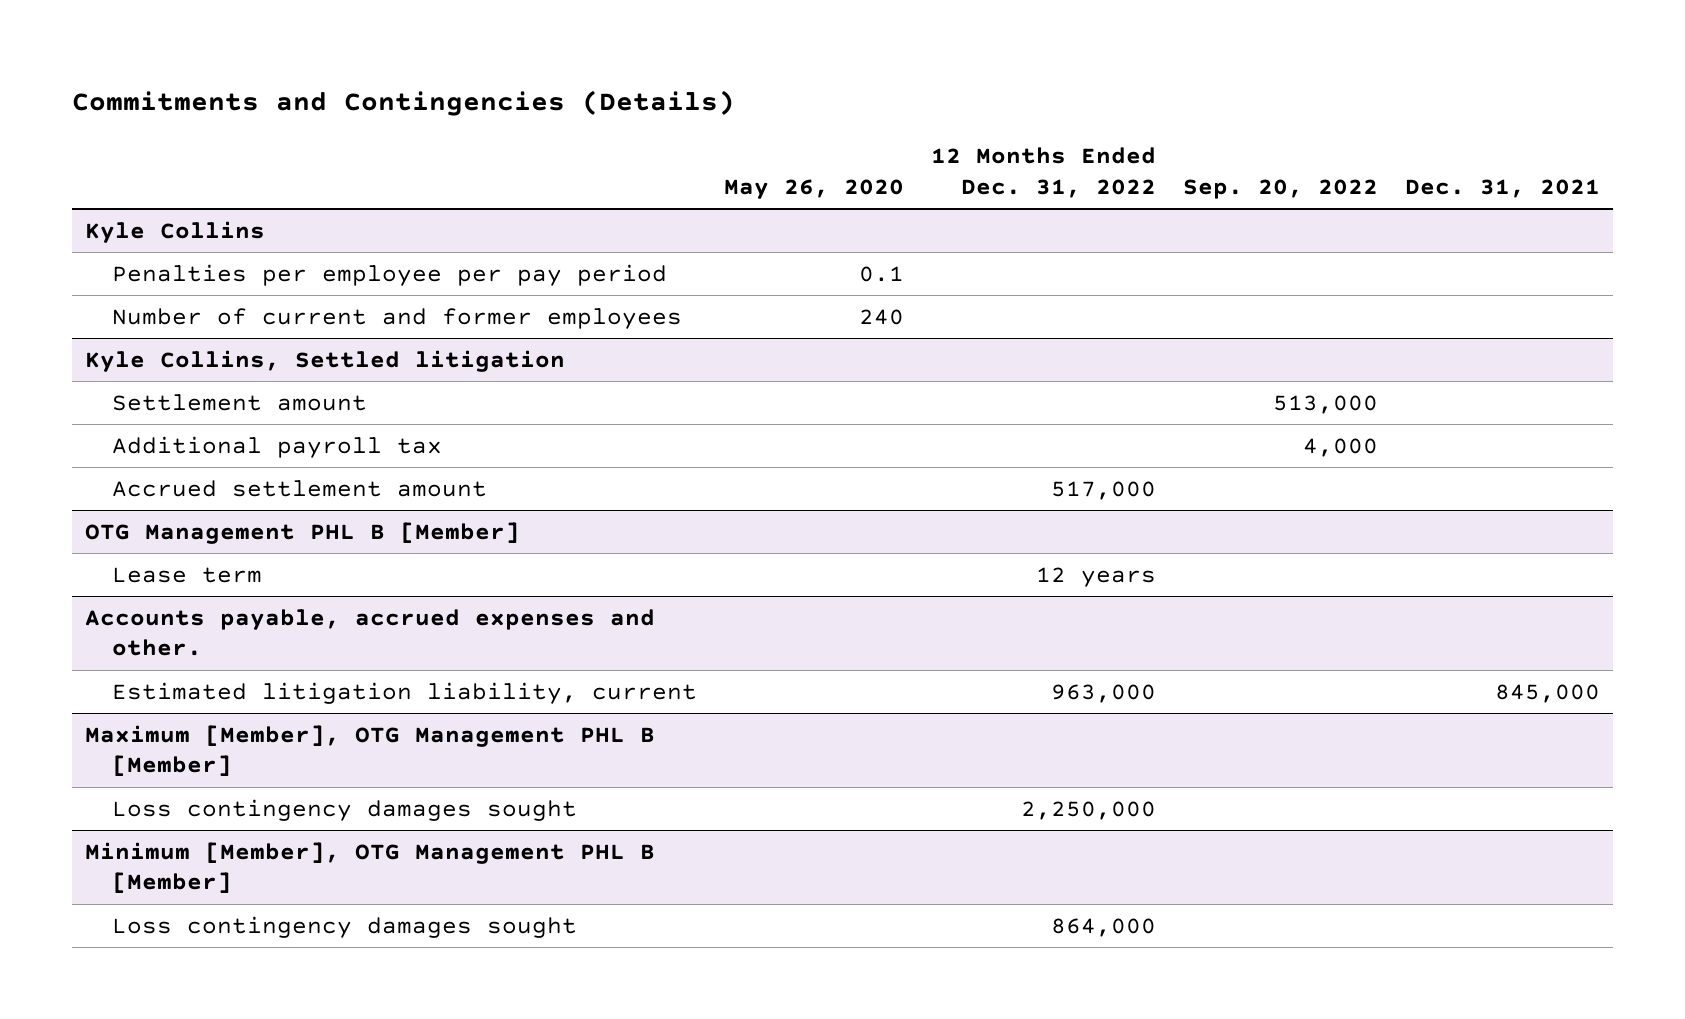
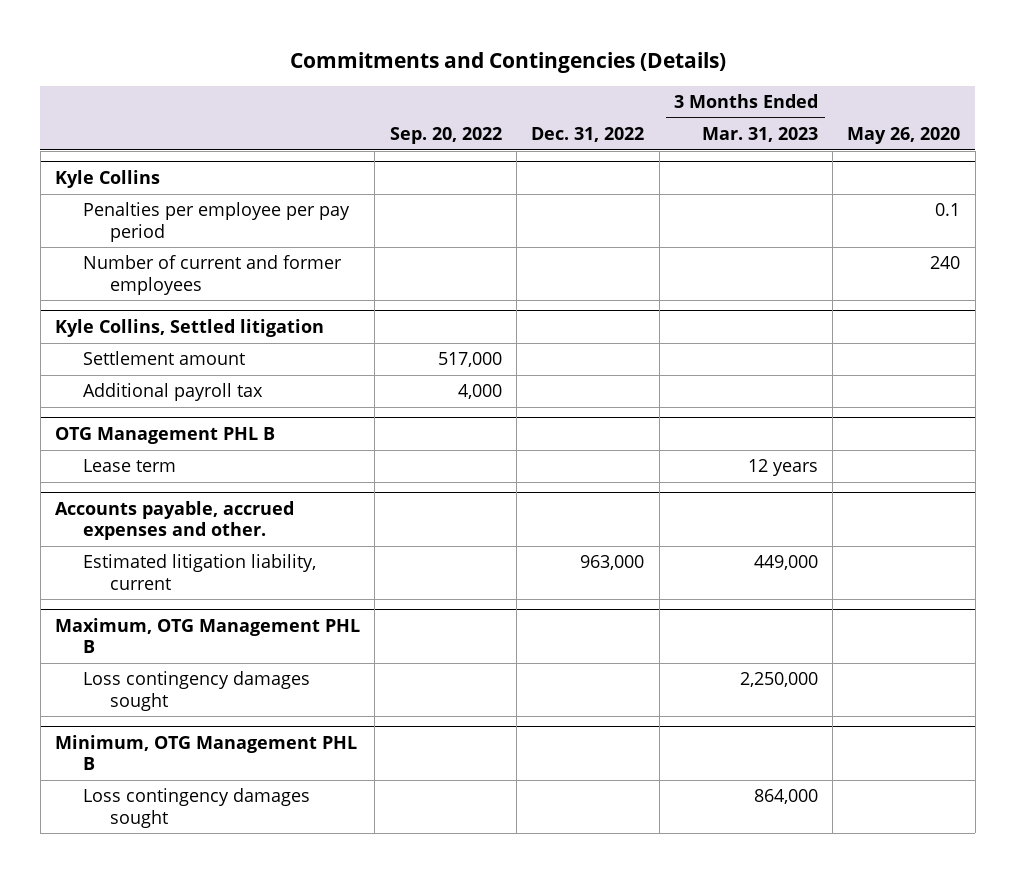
- | May 26, 2020 | 12 Months Ended Dec. 31, 2022 | Sep. 20, 2022 | Dec. 31, 2021
+ | Sep. 20, 2022 | Dec. 31, 2022 | 3 Months Ended Mar. 31, 2023 | May 26, 2020
@ Kyle Collins, Settled litigation
- Settlement amount | | | 513,000 |
+ Settlement amount | 517,000 | | |
- Accrued settlement amount | | 517,000 | |
- OTG Management PHL B [Member]
+ OTG Management PHL B
- Maximum [Member], OTG Management PHL B [Member]
+ Maximum, OTG Management PHL B
- Minimum [Member], OTG Management PHL B [Member]
+ Minimum, OTG Management PHL B

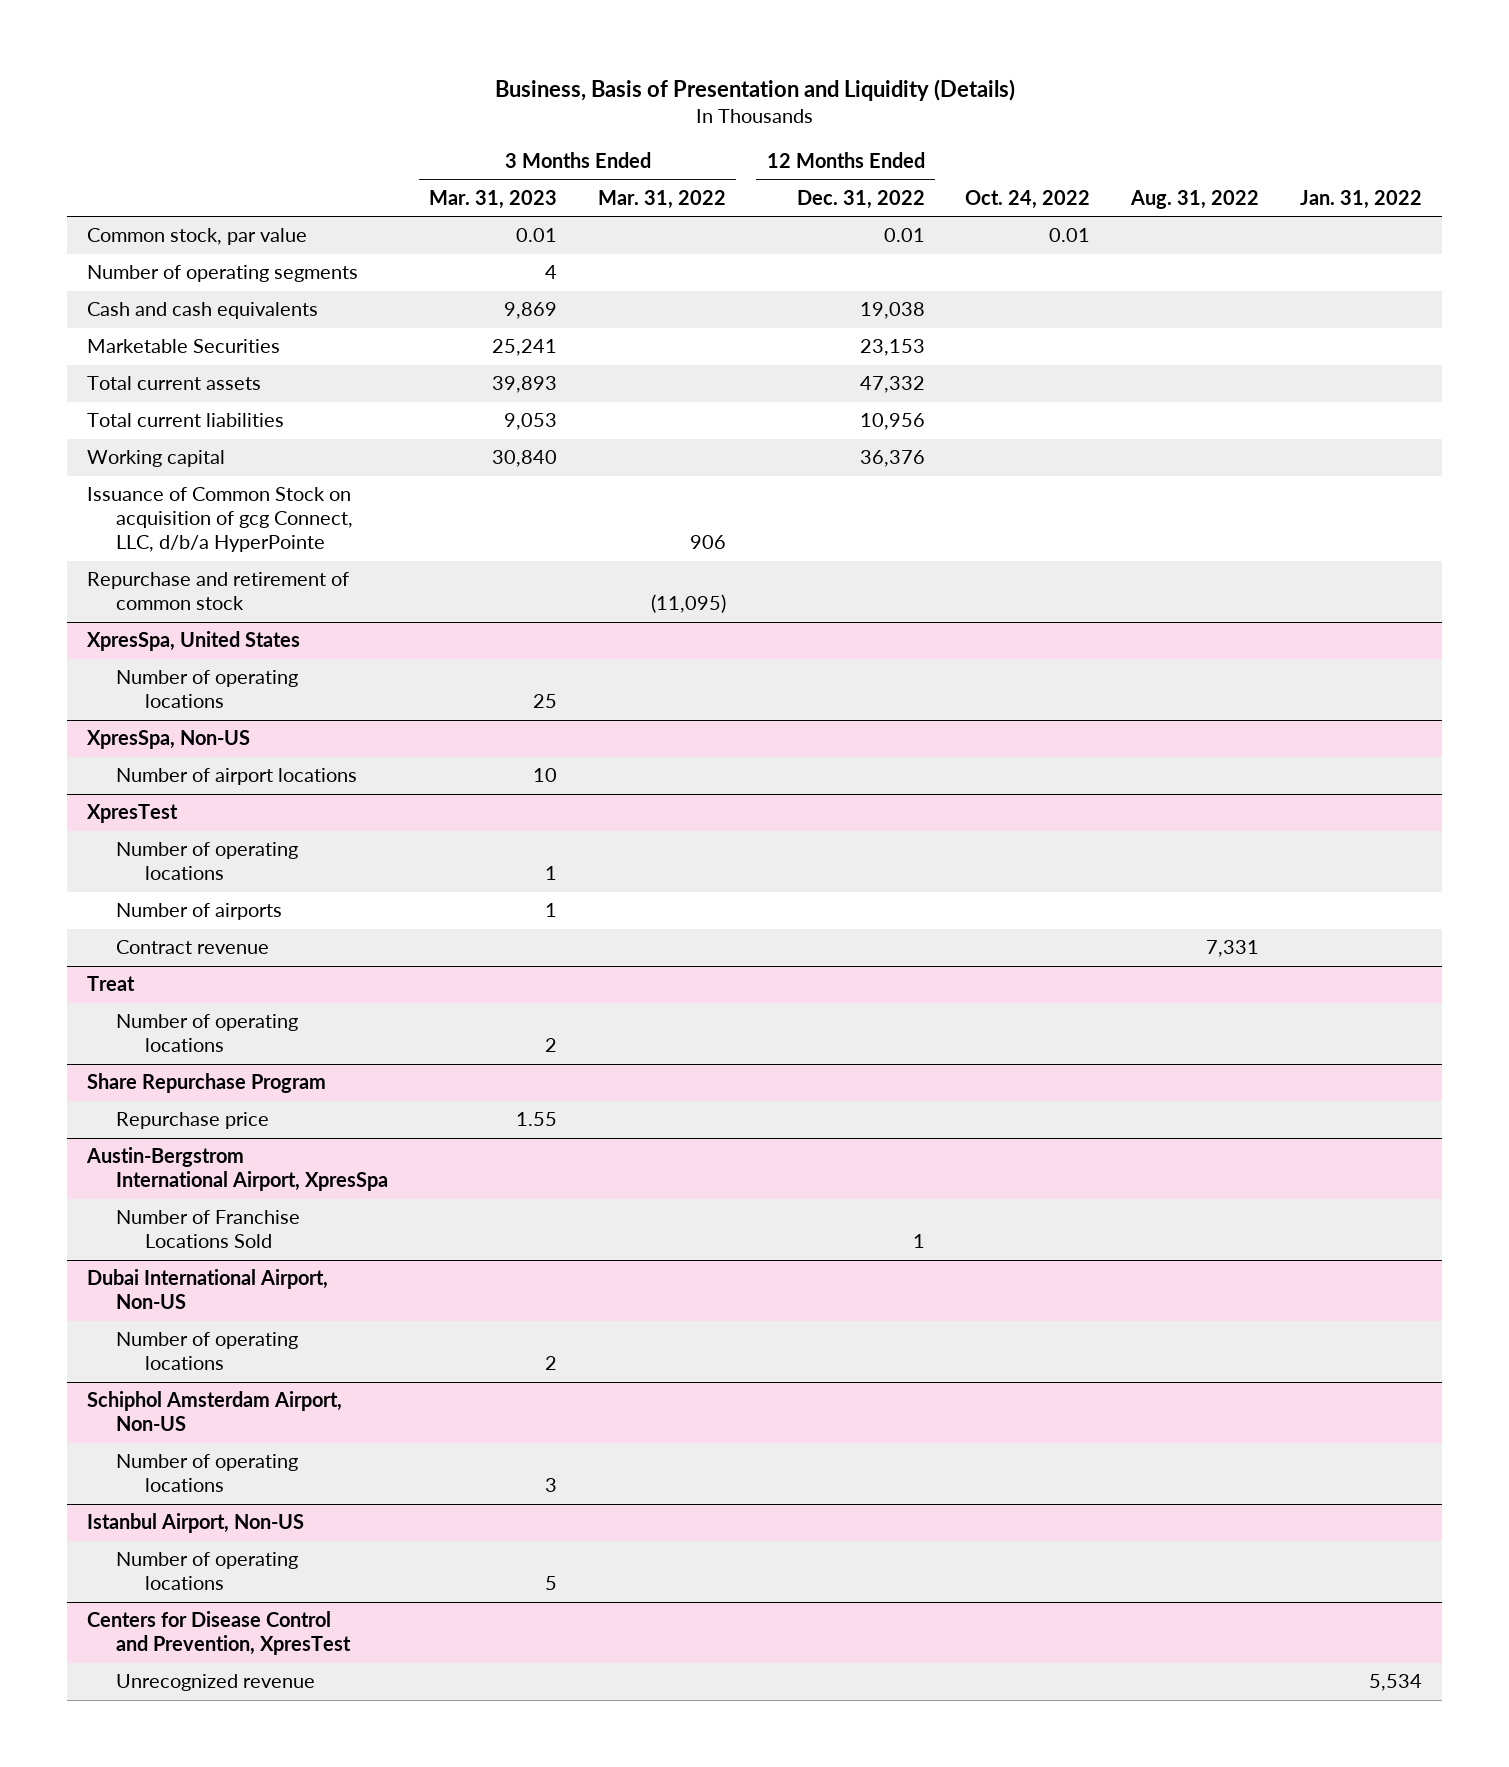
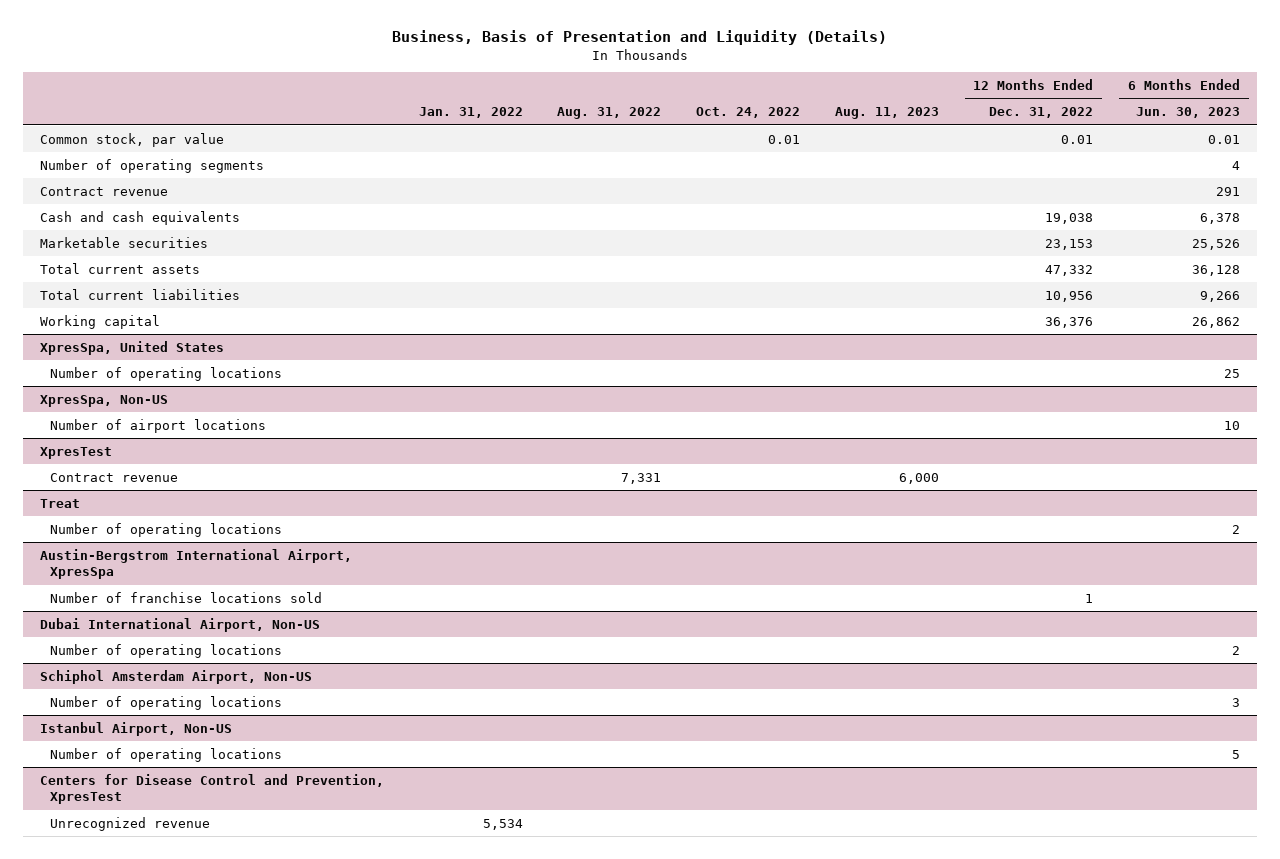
- | 3 Months Ended Mar. 31, 2023 | 3 Months Ended Mar. 31, 2022 | 12 Months Ended Dec. 31, 2022 | Oct. 24, 2022 | Aug. 31, 2022 | Jan. 31, 2022
+ | Jan. 31, 2022 | Aug. 31, 2022 | Oct. 24, 2022 | Aug. 11, 2023 | 12 Months Ended Dec. 31, 2022 | 6 Months Ended Jun. 30, 2023
+ Contract revenue | | | | | | 291
- Marketable Securities | 25,241 | | 23,153 | | |
+ Marketable securities | | | | | 23,153 | 25,526
- Issuance of Common Stock on acquisition of gcg Connect, LLC, d/b/a HyperPointe | | 906 | | | |
- Repurchase and retirement of common stock | | (11,095) | | | |
@ XpresTest
- Number of operating locations | 1 | | | | |
- Number of airports | 1 | | | | |
- Share Repurchase Program
- Repurchase price | 1.55 | | | | |
@ Austin-Bergstrom International Airport, XpresSpa
- Number of Franchise Locations Sold | | | 1 | | |
+ Number of franchise locations sold | | | | | 1 |

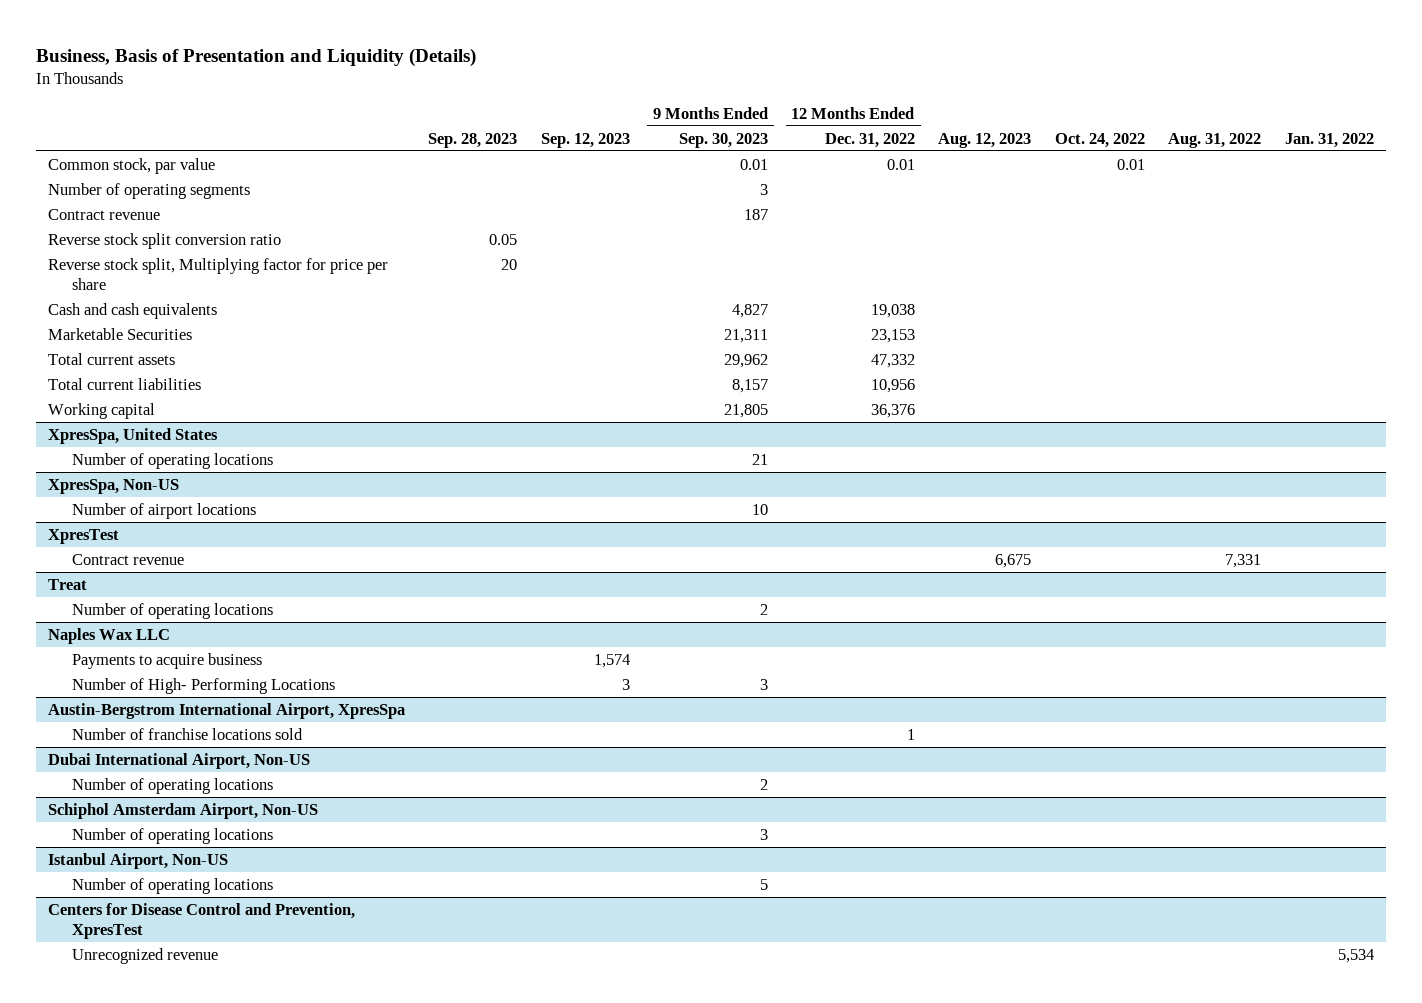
- | Jan. 31, 2022 | Aug. 31, 2022 | Oct. 24, 2022 | Aug. 11, 2023 | 12 Months Ended Dec. 31, 2022 | 6 Months Ended Jun. 30, 2023
+ | Sep. 28, 2023 | Sep. 12, 2023 | 9 Months Ended Sep. 30, 2023 | 12 Months Ended Dec. 31, 2022 | Aug. 12, 2023 | Oct. 24, 2022 | Aug. 31, 2022 | Jan. 31, 2022
+ Reverse stock split conversion ratio | 0.05 | | | | | | |
+ Reverse stock split, Multiplying factor for price per share | 20 | | | | | | |
- Marketable securities | | | | | 23,153 | 25,526
+ Marketable Securities | | | 21,311 | 23,153 | | | |
+ Naples Wax LLC
+ Payments to acquire business | | 1,574 | | | | | |
+ Number of High- Performing Locations | | 3 | 3 | | | | |

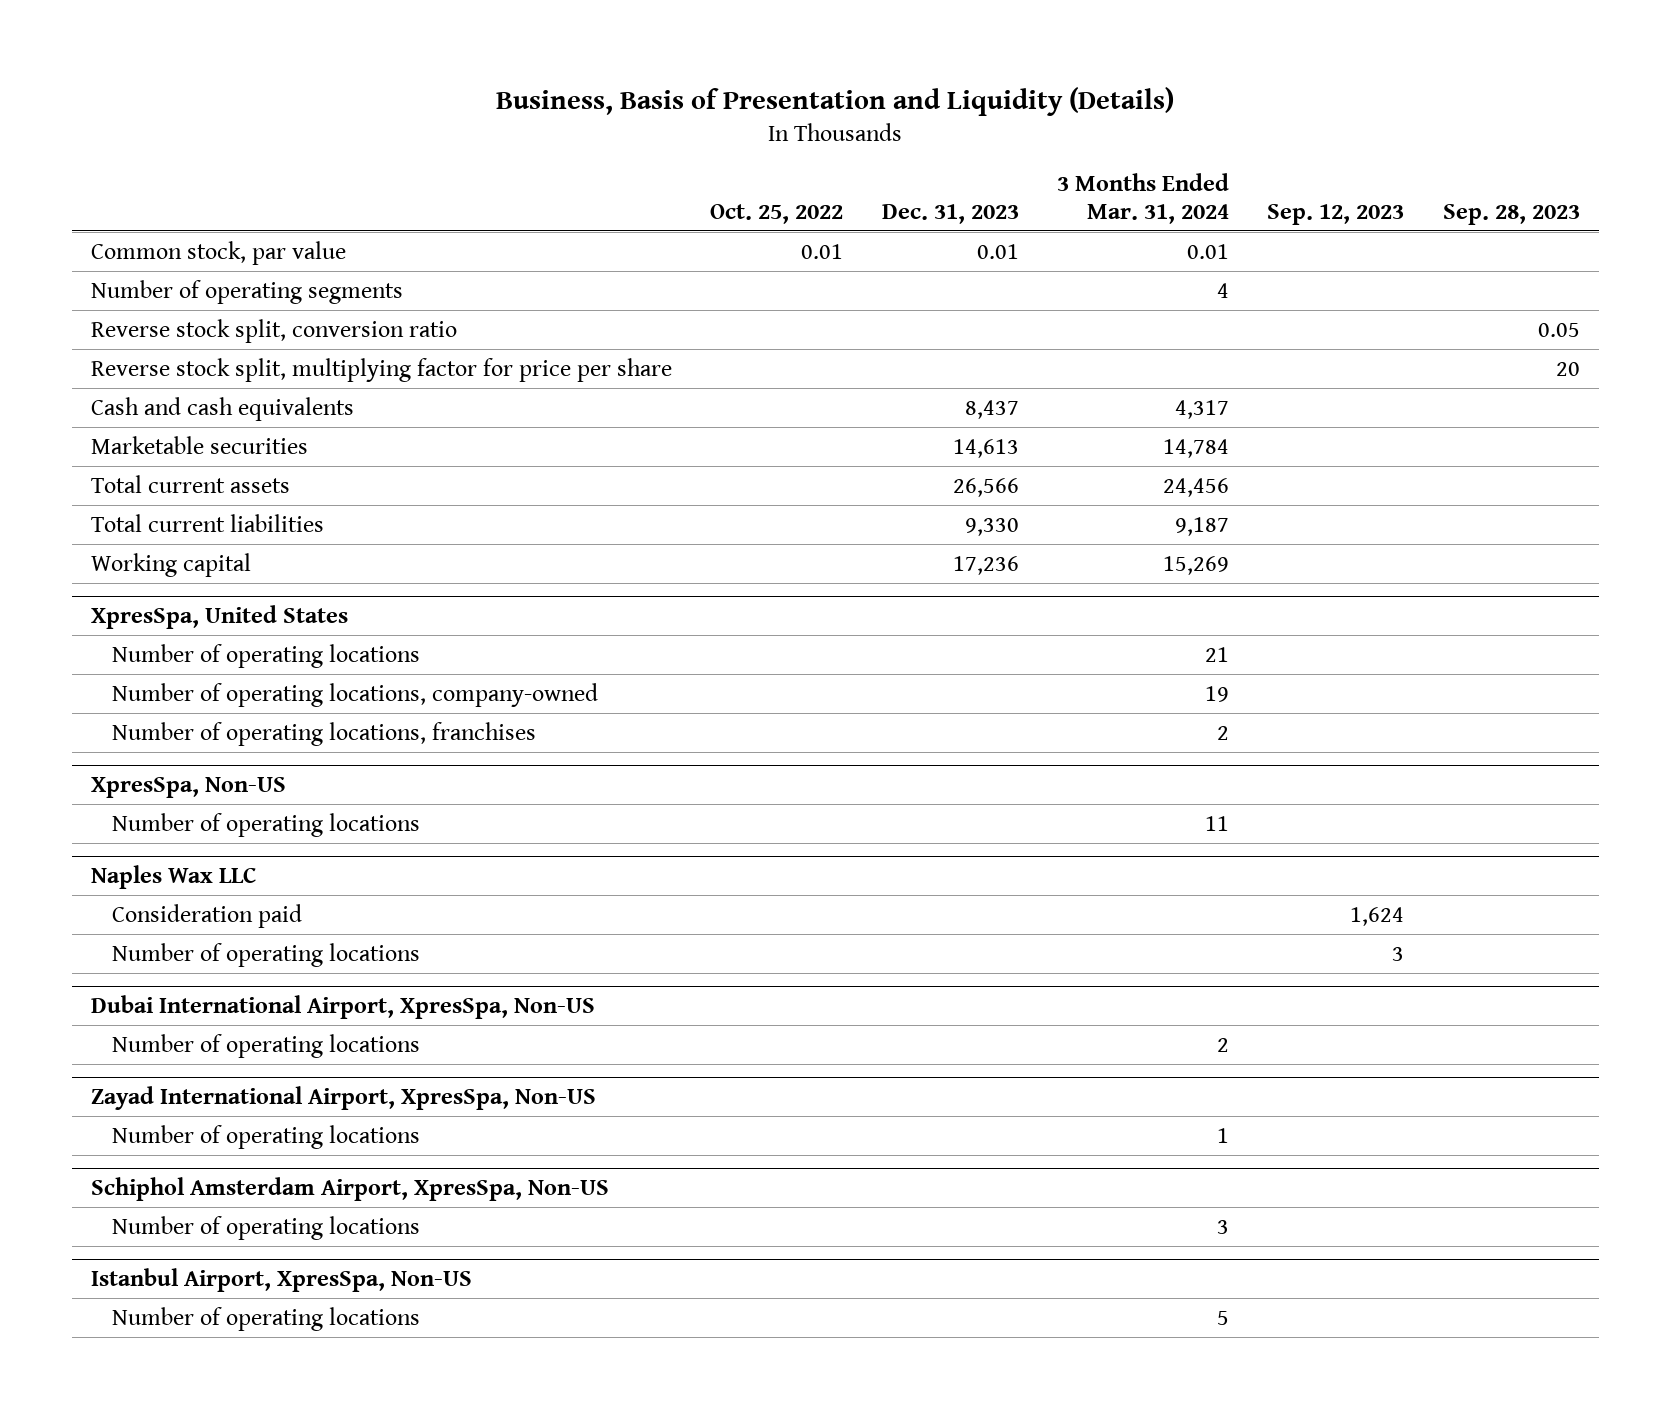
- | Sep. 28, 2023 | Sep. 12, 2023 | 9 Months Ended Sep. 30, 2023 | 12 Months Ended Dec. 31, 2022 | Aug. 12, 2023 | Oct. 24, 2022 | Aug. 31, 2022 | Jan. 31, 2022
+ | Oct. 25, 2022 | Dec. 31, 2023 | 3 Months Ended Mar. 31, 2024 | Sep. 12, 2023 | Sep. 28, 2023
- Contract revenue | | | 187 | | | | |
- Reverse stock split conversion ratio | 0.05 | | | | | | |
- Reverse stock split, Multiplying factor for price per share | 20 | | | | | | |
+ Reverse stock split, conversion ratio | | | | | 0.05
+ Reverse stock split, multiplying factor for price per share | | | | | 20
- Marketable Securities | | | 21,311 | 23,153 | | | |
+ Marketable securities | | 14,613 | 14,784 | |
@ XpresSpa, United States
+ Number of operating locations, company-owned | | | 19 | |
+ Number of operating locations, franchises | | | 2 | |
@ XpresSpa, Non-US
- Number of airport locations | | | 10 | | | | |
- XpresTest
- Contract revenue | | | | | 6,675 | | 7,331 |
- Treat
- Number of operating locations | | | 2 | | | | |
@ XpresSpa, Non-US
+ Number of operating locations | | | 11 | |
@ Naples Wax LLC
- Payments to acquire business | | 1,574 | | | | | |
- Number of High- Performing Locations | | 3 | 3 | | | | |
- Austin-Bergstrom International Airport, XpresSpa
- Number of franchise locations sold | | | | 1 | | | |
- Dubai International Airport, Non-US
@ Naples Wax LLC
+ Consideration paid | | | | 1,624 |
+ Number of operating locations | | | | 3 |
+ Dubai International Airport, XpresSpa, Non-US
- Schiphol Amsterdam Airport, Non-US
+ Zayad International Airport, XpresSpa, Non-US
+ Number of operating locations | | | 1 | |
+ Schiphol Amsterdam Airport, XpresSpa, Non-US
- Istanbul Airport, Non-US
+ Istanbul Airport, XpresSpa, Non-US
- Centers for Disease Control and Prevention, XpresTest
- Unrecognized revenue | | | | | | | | 5,534

